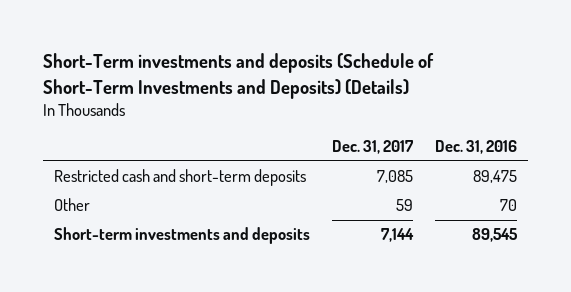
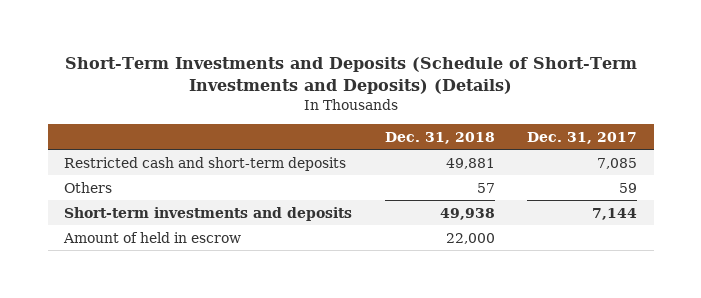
- Short-Term investments and deposits (Schedule of Short-Term Investments and Deposits) (Details)
+ Short-Term Investments and Deposits (Schedule of Short-Term Investments and Deposits) (Details)
- | Dec. 31, 2017 | Dec. 31, 2016
+ | Dec. 31, 2018 | Dec. 31, 2017
- Other | 59 | 70
+ Others | 57 | 59
+ Amount of held in escrow | 22,000 |

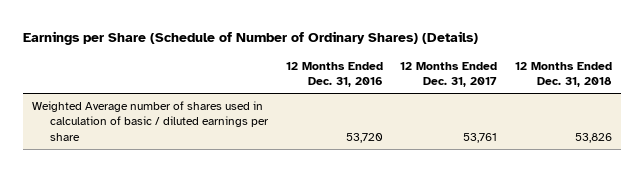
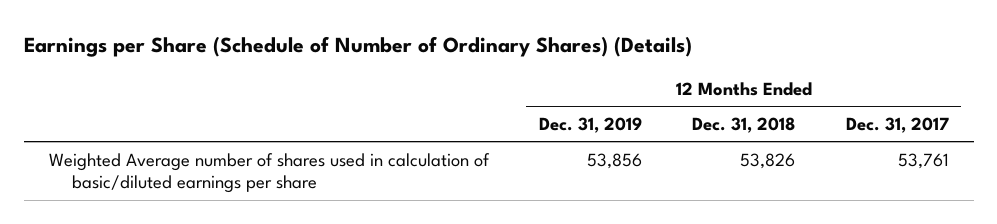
- | 12 Months Ended Dec. 31, 2016 | 12 Months Ended Dec. 31, 2017 | 12 Months Ended Dec. 31, 2018
+ | 12 Months Ended Dec. 31, 2019 | 12 Months Ended Dec. 31, 2018 | 12 Months Ended Dec. 31, 2017
- Weighted Average number of shares used in calculation of basic / diluted earnings per share | 53,720 | 53,761 | 53,826
+ Weighted Average number of shares used in calculation of basic/diluted earnings per share | 53,856 | 53,826 | 53,761

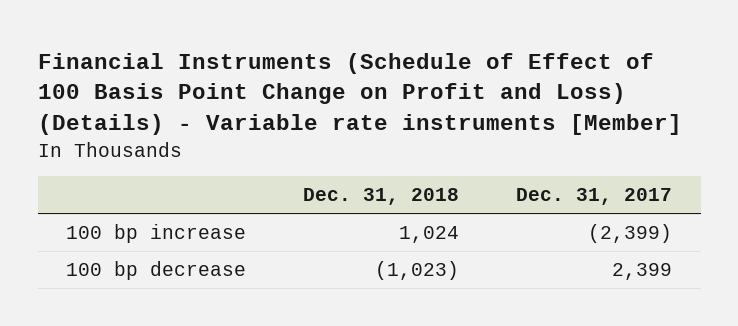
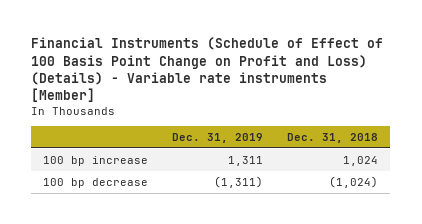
- | Dec. 31, 2018 | Dec. 31, 2017
+ | Dec. 31, 2019 | Dec. 31, 2018
- 100 bp decrease | (1,023) | 2,399
+ 100 bp decrease | (1,311) | (1,024)

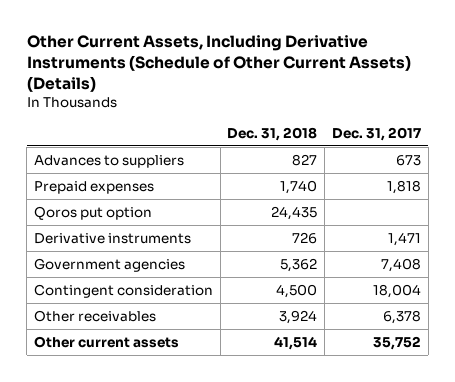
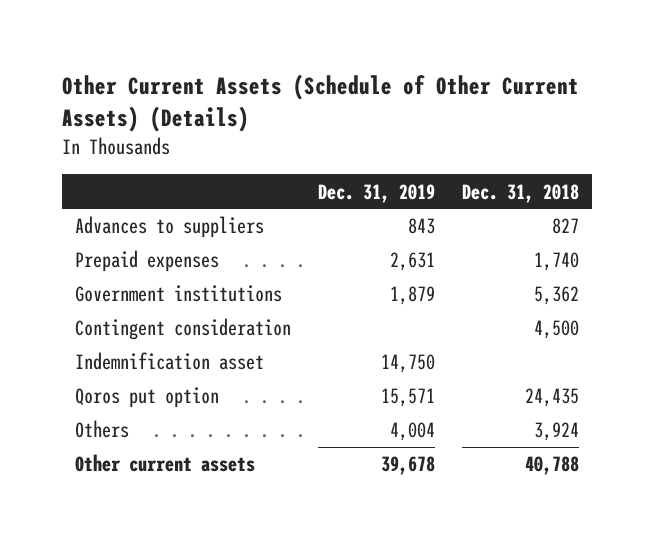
- Other Current Assets, Including Derivative Instruments (Schedule of Other Current Assets) (Details)
+ Other Current Assets (Schedule of Other Current Assets) (Details)
- | Dec. 31, 2018 | Dec. 31, 2017
+ | Dec. 31, 2019 | Dec. 31, 2018
- Derivative instruments | 726 | 1,471
- Government agencies | 5,362 | 7,408
+ Government institutions | 1,879 | 5,362
- Other receivables | 3,924 | 6,378
- Other current assets | 41,514 | 35,752
+ Indemnification asset | 14,750 |
moved down: Qoros put option | 15,571 | 24,435
+ Others | 4,004 | 3,924
+ Other current assets | 39,678 | 40,788

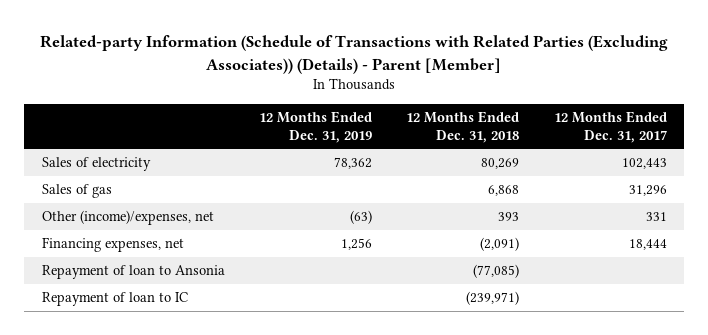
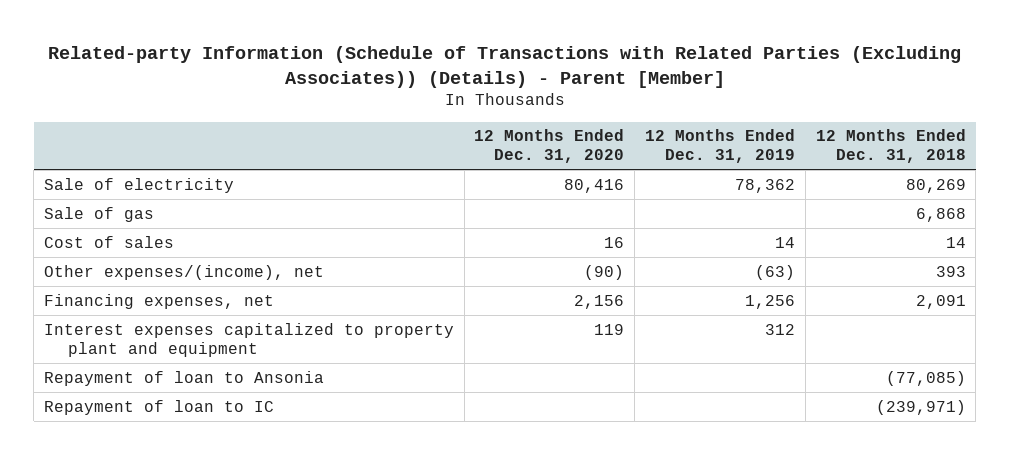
- | 12 Months Ended Dec. 31, 2019 | 12 Months Ended Dec. 31, 2018 | 12 Months Ended Dec. 31, 2017
+ | 12 Months Ended Dec. 31, 2020 | 12 Months Ended Dec. 31, 2019 | 12 Months Ended Dec. 31, 2018
- Sales of electricity | 78,362 | 80,269 | 102,443
- Sales of gas | | 6,868 | 31,296
- Other (income)/expenses, net | (63) | 393 | 331
- Financing expenses, net | 1,256 | (2,091) | 18,444
+ Sale of electricity | 80,416 | 78,362 | 80,269
+ Sale of gas | | | 6,868
+ Cost of sales | 16 | 14 | 14
+ Other expenses/(income), net | (90) | (63) | 393
+ Financing expenses, net | 2,156 | 1,256 | 2,091
+ Interest expenses capitalized to property plant and equipment | 119 | 312 |

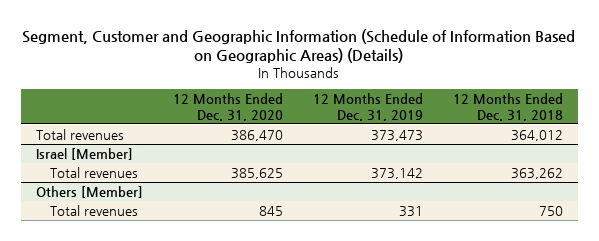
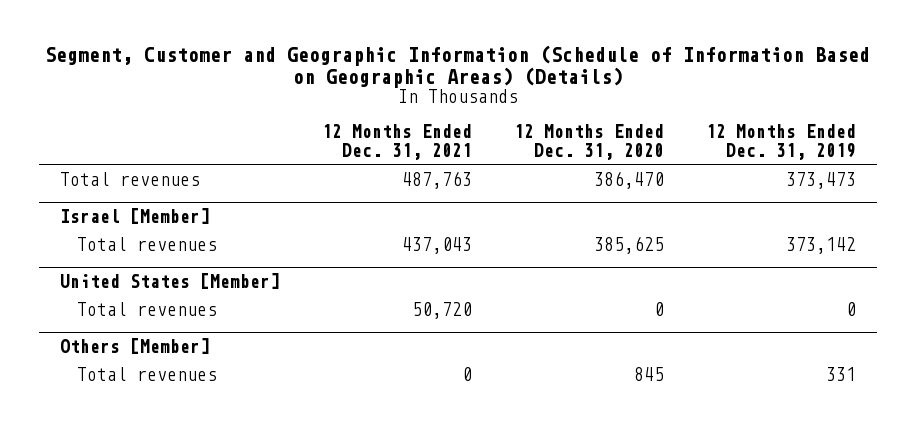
- | 12 Months Ended Dec. 31, 2020 | 12 Months Ended Dec. 31, 2019 | 12 Months Ended Dec. 31, 2018
+ | 12 Months Ended Dec. 31, 2021 | 12 Months Ended Dec. 31, 2020 | 12 Months Ended Dec. 31, 2019
+ United States [Member]
+ Total revenues | 50,720 | 0 | 0

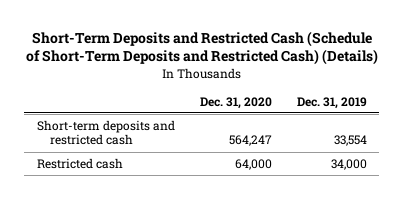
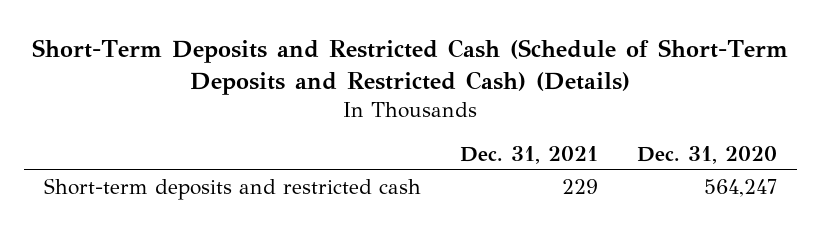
- | Dec. 31, 2020 | Dec. 31, 2019
+ | Dec. 31, 2021 | Dec. 31, 2020
- Restricted cash | 64,000 | 34,000

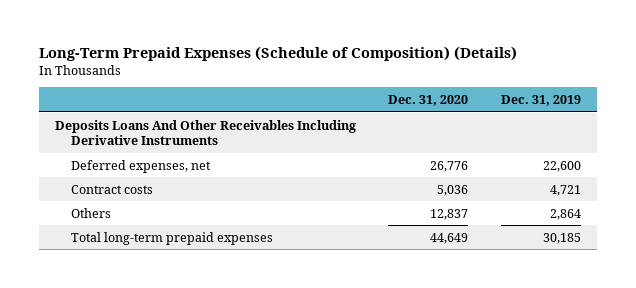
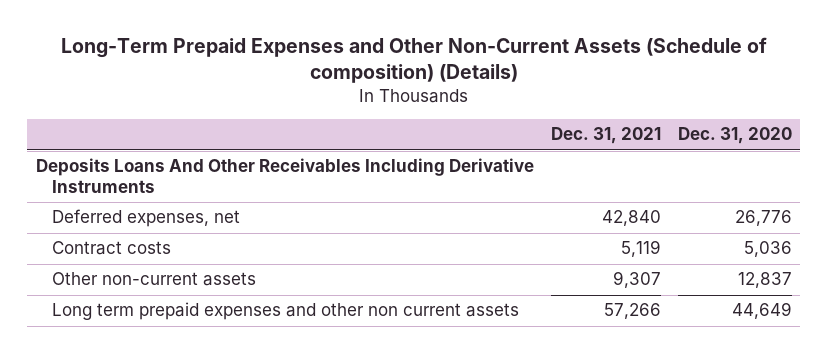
- Long-Term Prepaid Expenses (Schedule of Composition) (Details)
+ Long-Term Prepaid Expenses and Other Non-Current Assets (Schedule of composition) (Details)
- | Dec. 31, 2020 | Dec. 31, 2019
+ | Dec. 31, 2021 | Dec. 31, 2020
- Others | 12,837 | 2,864
- Total long-term prepaid expenses | 44,649 | 30,185
+ Other non-current assets | 9,307 | 12,837
+ Long term prepaid expenses and other non current assets | 57,266 | 44,649

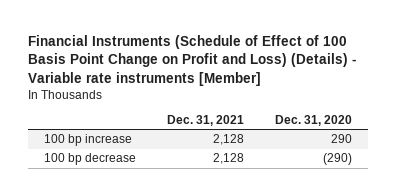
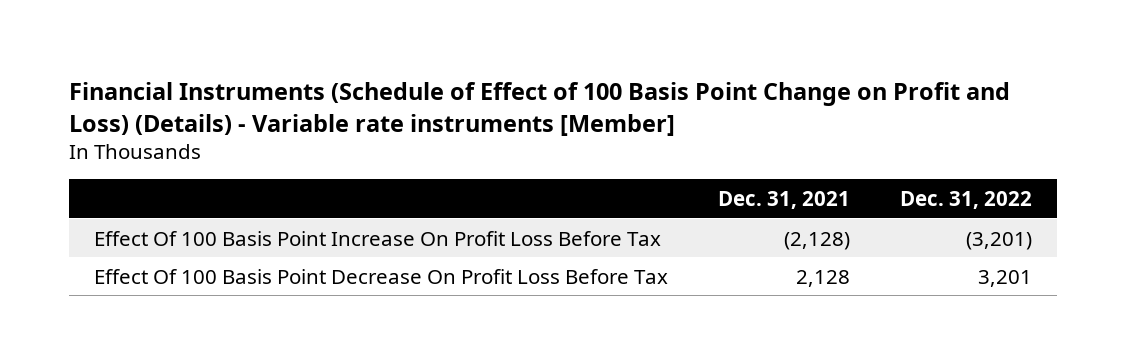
- | Dec. 31, 2021 | Dec. 31, 2020
+ | Dec. 31, 2021 | Dec. 31, 2022
- 100 bp increase | 2,128 | 290
- 100 bp decrease | 2,128 | (290)
+ Effect Of 100 Basis Point Increase On Profit Loss Before Tax | (2,128) | (3,201)
+ Effect Of 100 Basis Point Decrease On Profit Loss Before Tax | 2,128 | 3,201

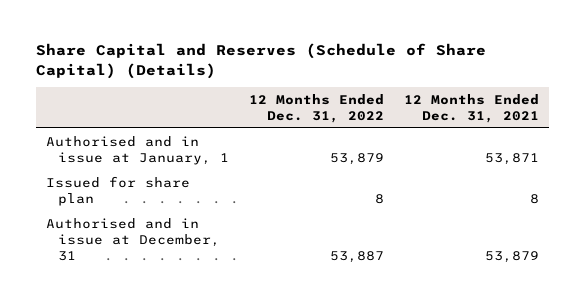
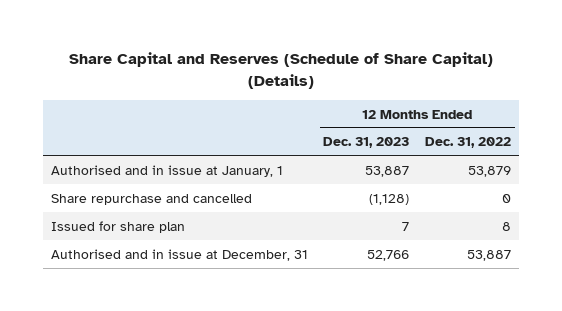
- | 12 Months Ended Dec. 31, 2022 | 12 Months Ended Dec. 31, 2021
+ | 12 Months Ended Dec. 31, 2023 | 12 Months Ended Dec. 31, 2022
+ Share repurchase and cancelled | (1,128) | 0

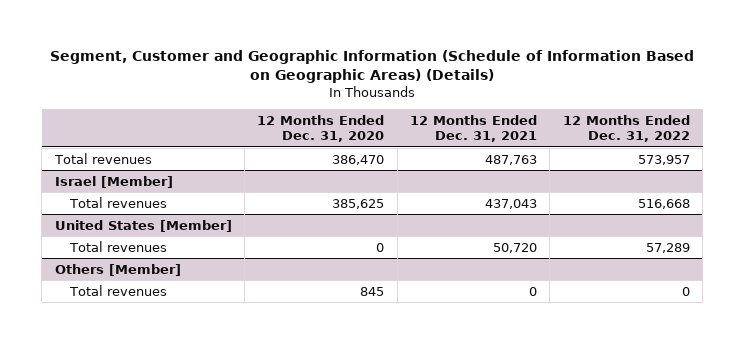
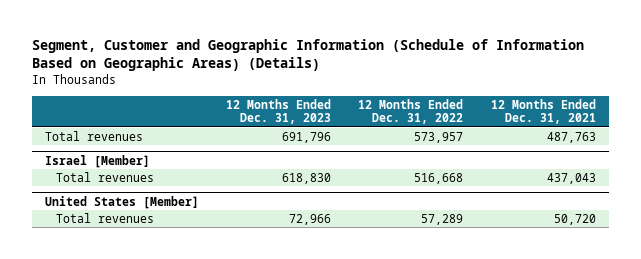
- | 12 Months Ended Dec. 31, 2020 | 12 Months Ended Dec. 31, 2021 | 12 Months Ended Dec. 31, 2022
+ | 12 Months Ended Dec. 31, 2023 | 12 Months Ended Dec. 31, 2022 | 12 Months Ended Dec. 31, 2021
- Others [Member]
- Total revenues | 845 | 0 | 0

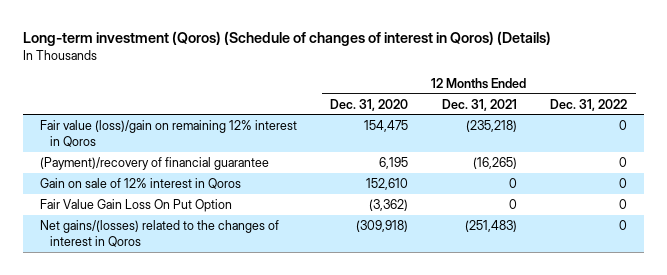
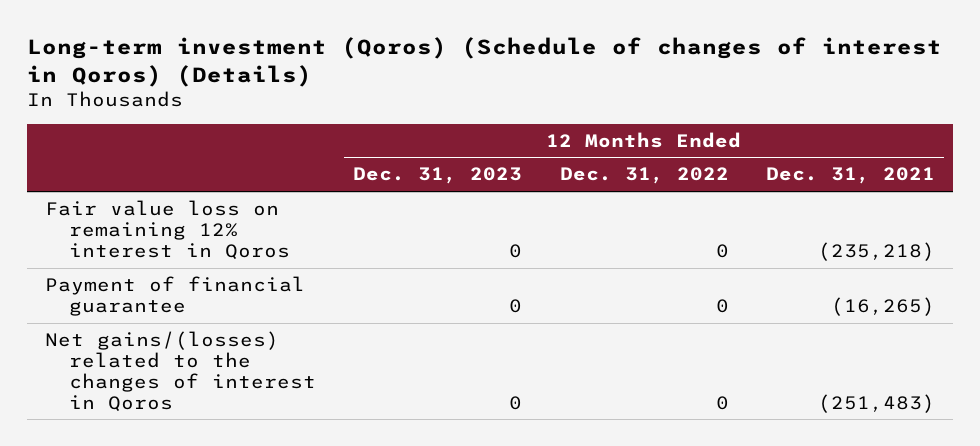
- | 12 Months Ended Dec. 31, 2020 | 12 Months Ended Dec. 31, 2021 | 12 Months Ended Dec. 31, 2022
+ | 12 Months Ended Dec. 31, 2023 | 12 Months Ended Dec. 31, 2022 | 12 Months Ended Dec. 31, 2021
- Fair value (loss)/gain on remaining 12% interest in Qoros | 154,475 | (235,218) | 0
- (Payment)/recovery of financial guarantee | 6,195 | (16,265) | 0
- Gain on sale of 12% interest in Qoros | 152,610 | 0 | 0
- Fair Value Gain Loss On Put Option | (3,362) | 0 | 0
+ Fair value loss on remaining 12% interest in Qoros | 0 | 0 | (235,218)
+ Payment of financial guarantee | 0 | 0 | (16,265)

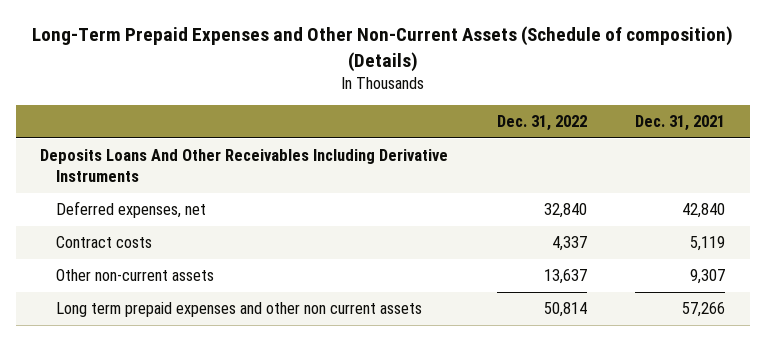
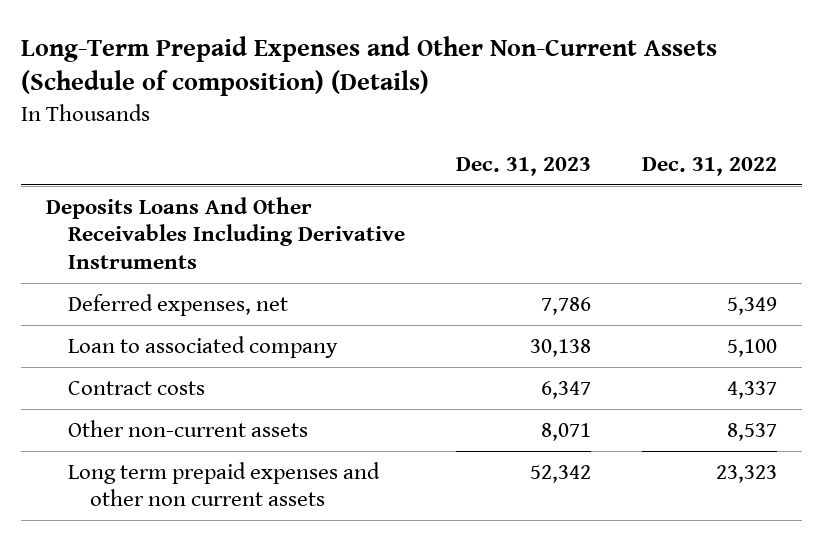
- | Dec. 31, 2022 | Dec. 31, 2021
+ | Dec. 31, 2023 | Dec. 31, 2022
- Deferred expenses, net | 32,840 | 42,840
+ Deferred expenses, net | 7,786 | 5,349
+ Loan to associated company | 30,138 | 5,100
- Other non-current assets | 13,637 | 9,307
- Long term prepaid expenses and other non current assets | 50,814 | 57,266
+ Other non-current assets | 8,071 | 8,537
+ Long term prepaid expenses and other non current assets | 52,342 | 23,323

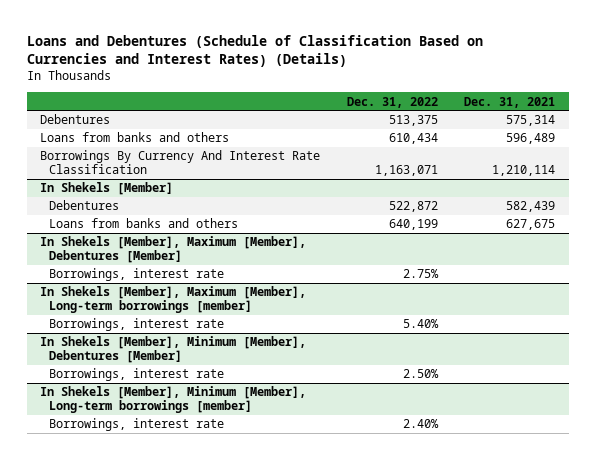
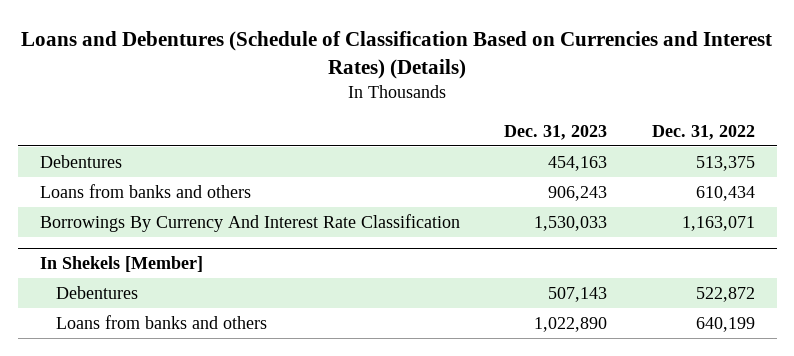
- | Dec. 31, 2022 | Dec. 31, 2021
+ | Dec. 31, 2023 | Dec. 31, 2022
- In Shekels [Member], Maximum [Member], Debentures [Member]
- Borrowings, interest rate | 2.75% |
- In Shekels [Member], Maximum [Member], Long-term borrowings [member]
- Borrowings, interest rate | 5.40% |
- In Shekels [Member], Minimum [Member], Debentures [Member]
- Borrowings, interest rate | 2.50% |
- In Shekels [Member], Minimum [Member], Long-term borrowings [member]
- Borrowings, interest rate | 2.40% |

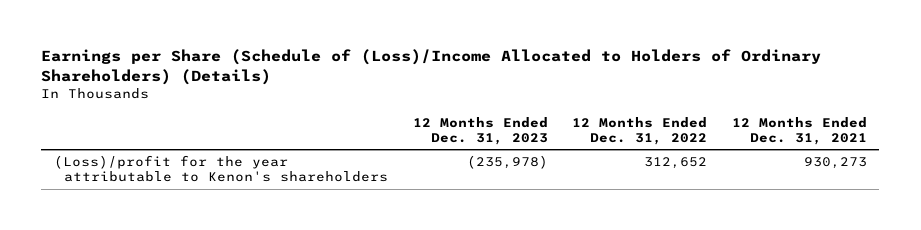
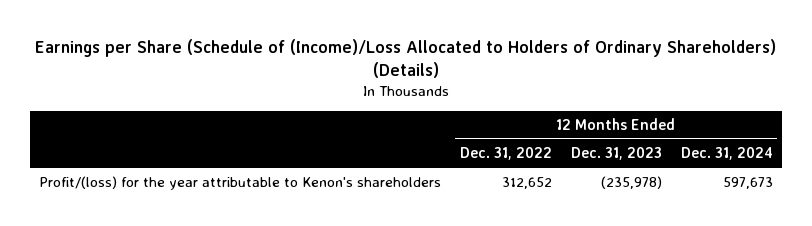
- Earnings per Share (Schedule of (Loss)/Income Allocated to Holders of Ordinary Shareholders) (Details)
+ Earnings per Share (Schedule of (Income)/Loss Allocated to Holders of Ordinary Shareholders) (Details)
- | 12 Months Ended Dec. 31, 2023 | 12 Months Ended Dec. 31, 2022 | 12 Months Ended Dec. 31, 2021
+ | 12 Months Ended Dec. 31, 2022 | 12 Months Ended Dec. 31, 2023 | 12 Months Ended Dec. 31, 2024
- (Loss)/profit for the year attributable to Kenon's shareholders | (235,978) | 312,652 | 930,273
+ Profit/(loss) for the year attributable to Kenon's shareholders | 312,652 | (235,978) | 597,673

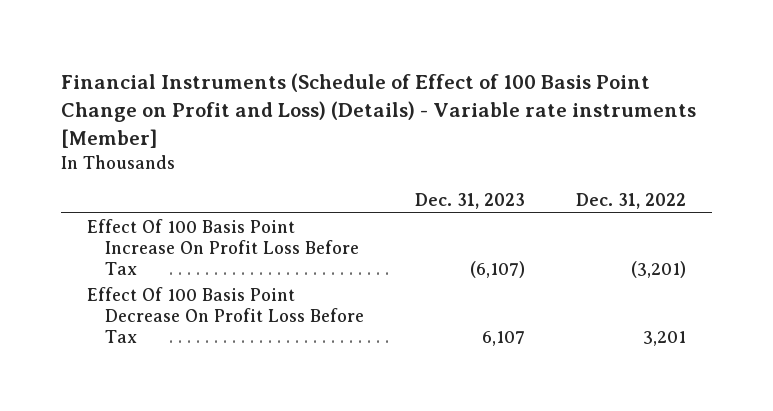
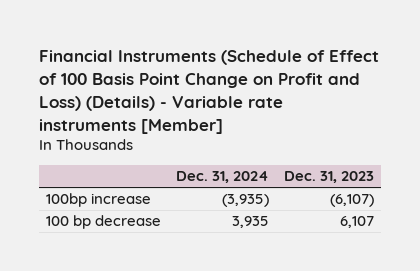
- | Dec. 31, 2023 | Dec. 31, 2022
+ | Dec. 31, 2024 | Dec. 31, 2023
- Effect Of 100 Basis Point Increase On Profit Loss Before Tax | (6,107) | (3,201)
- Effect Of 100 Basis Point Decrease On Profit Loss Before Tax | 6,107 | 3,201
+ 100bp increase | (3,935) | (6,107)
+ 100 bp decrease | 3,935 | 6,107

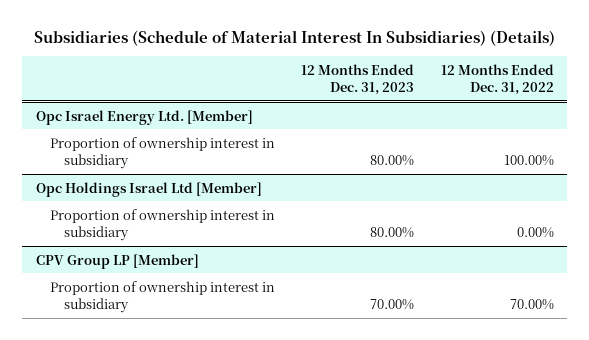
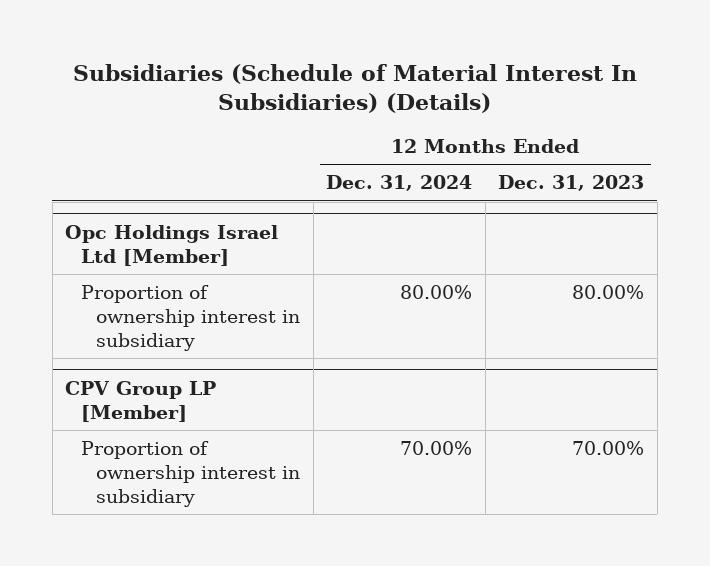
- | 12 Months Ended Dec. 31, 2023 | 12 Months Ended Dec. 31, 2022
+ | 12 Months Ended Dec. 31, 2024 | 12 Months Ended Dec. 31, 2023
- Opc Israel Energy Ltd. [Member]
- Proportion of ownership interest in subsidiary | 80.00% | 100.00%

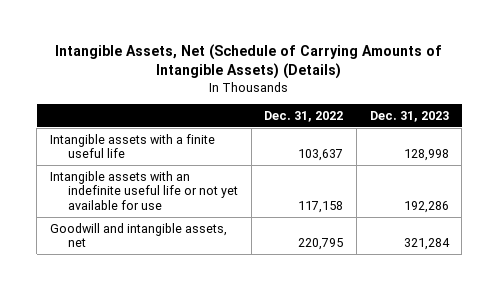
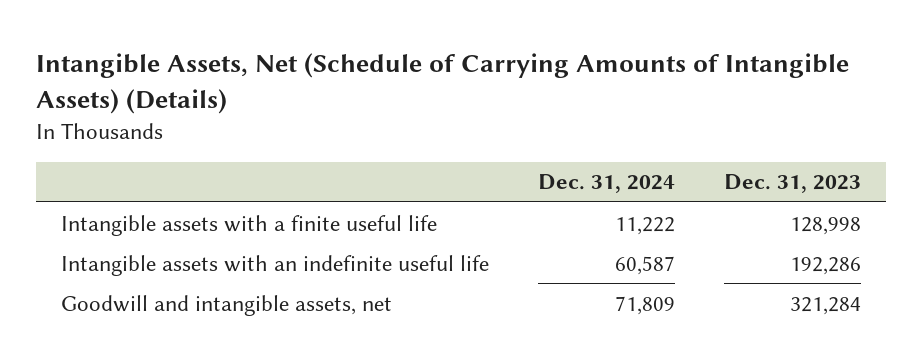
- | Dec. 31, 2022 | Dec. 31, 2023
+ | Dec. 31, 2024 | Dec. 31, 2023
- Intangible assets with an indefinite useful life or not yet available for use | 117,158 | 192,286
+ Intangible assets with an indefinite useful life | 60,587 | 192,286

